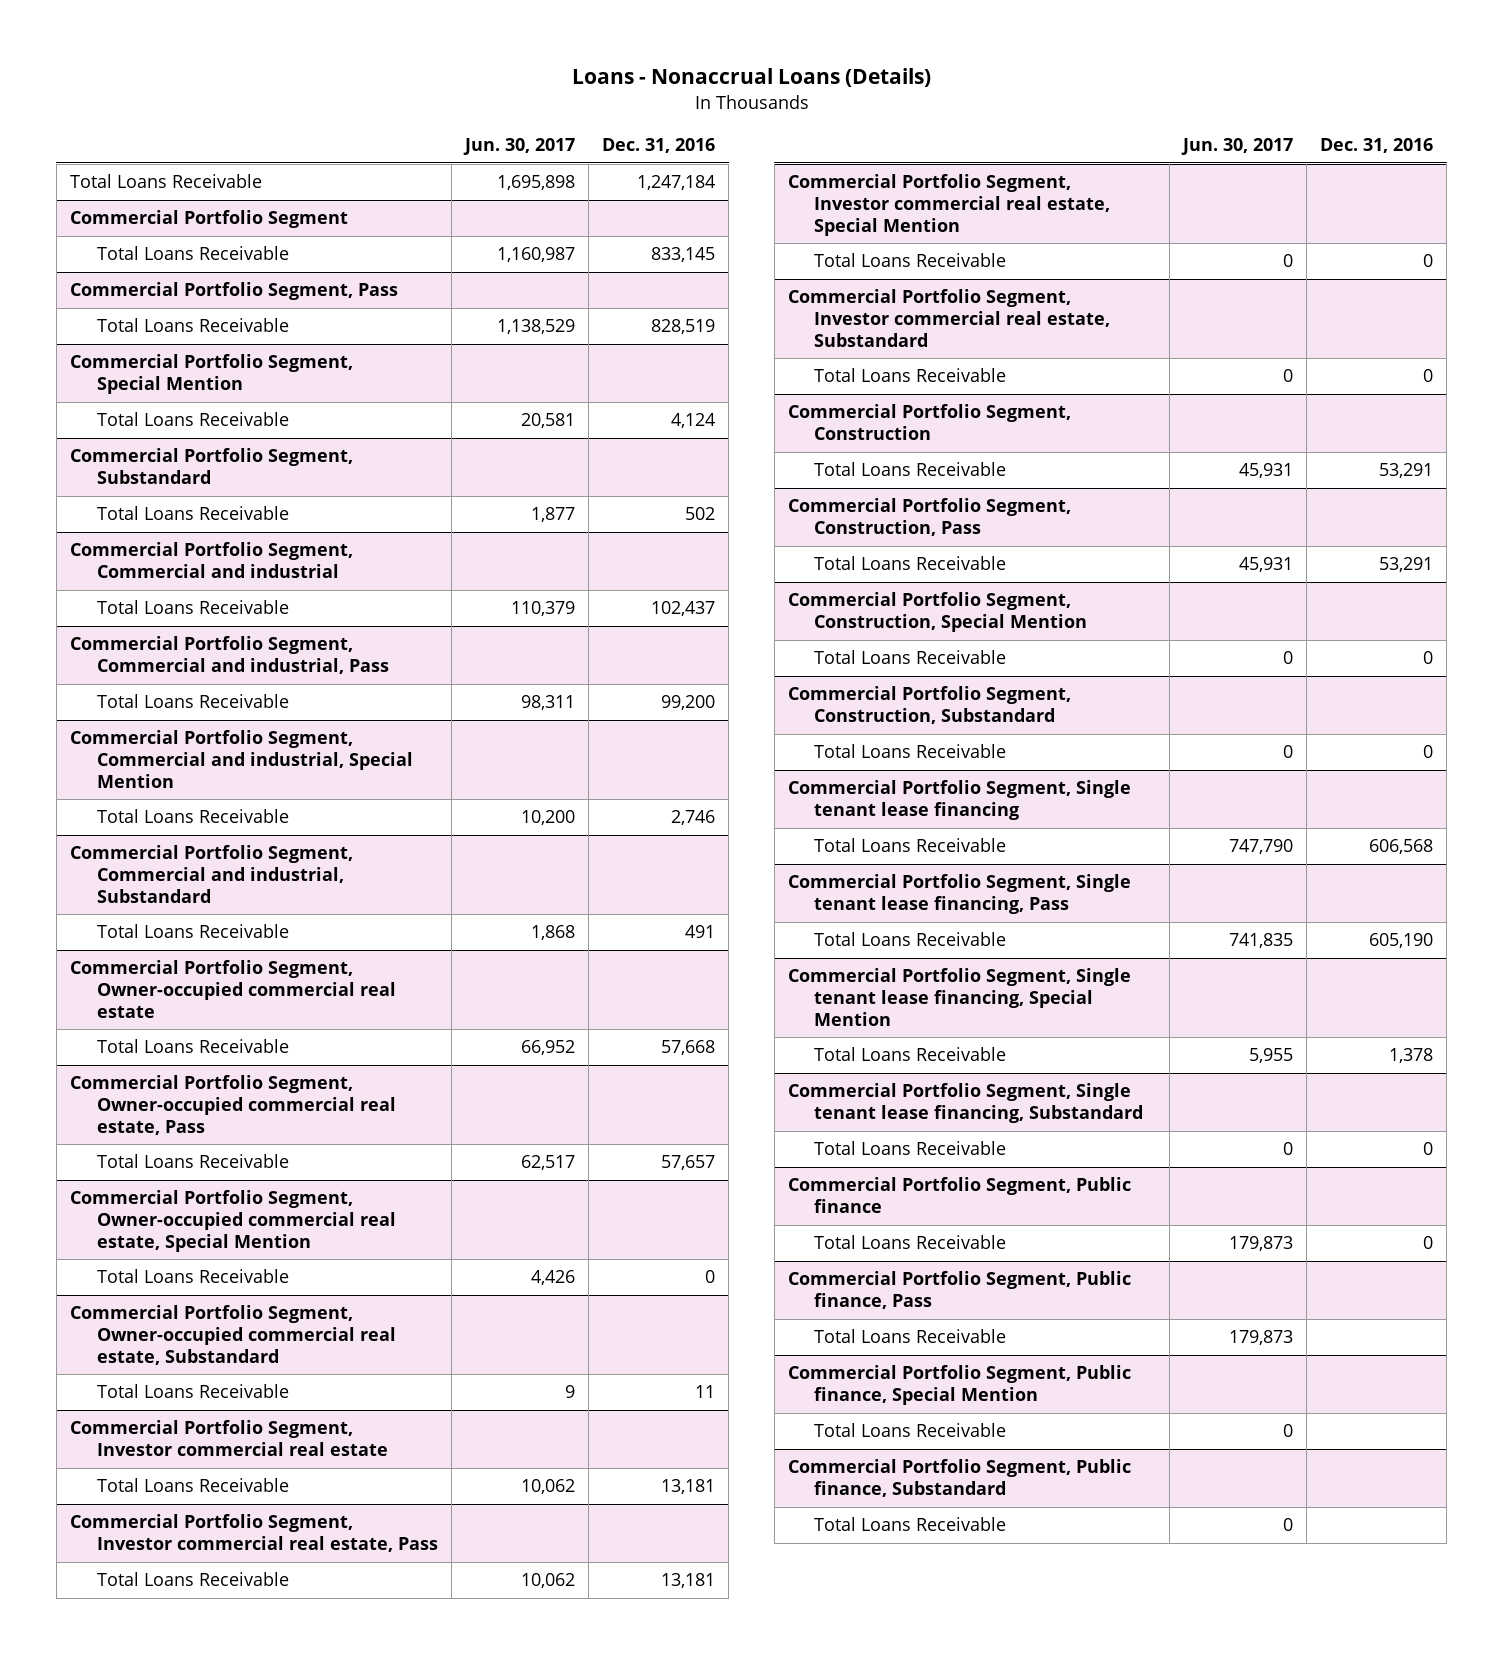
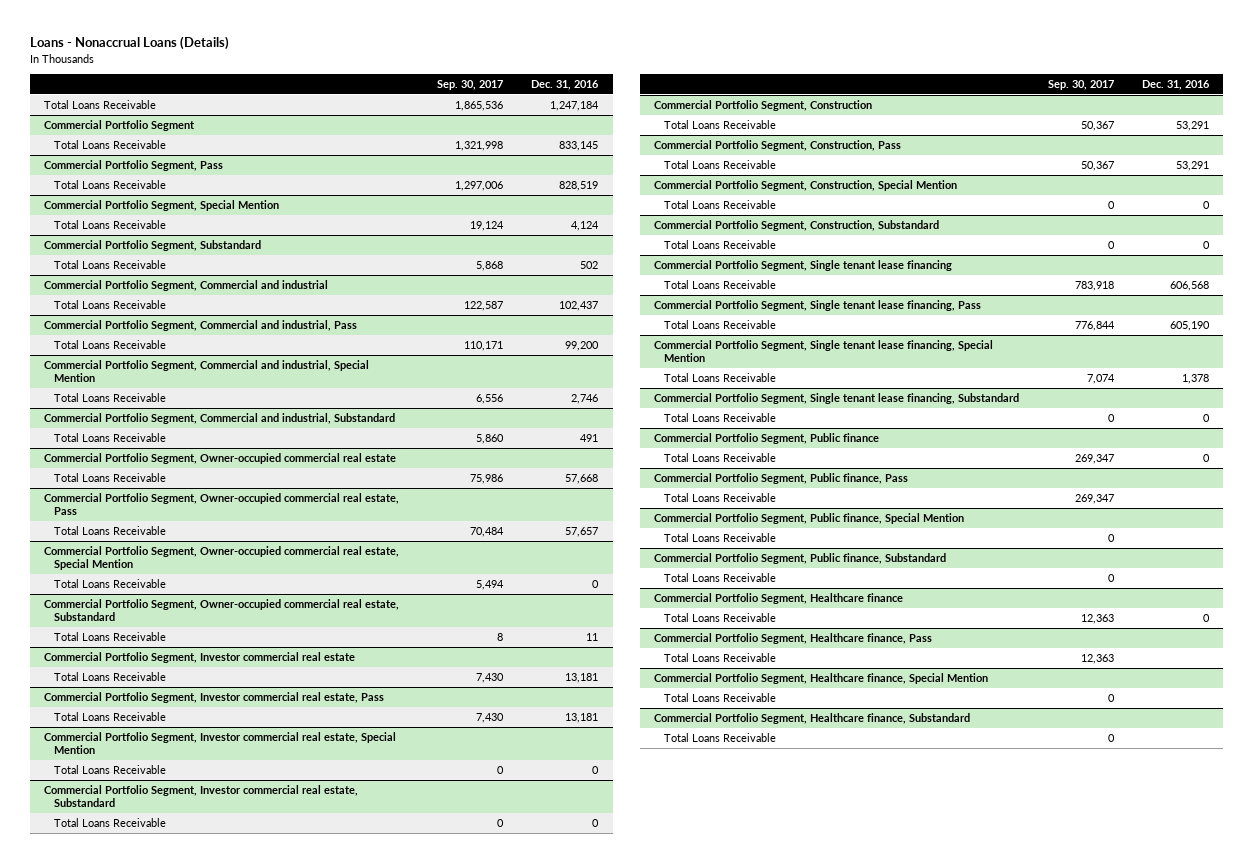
- | Jun. 30, 2017 | Dec. 31, 2016
+ | Sep. 30, 2017 | Dec. 31, 2016
+ Commercial Portfolio Segment, Healthcare finance
+ Total Loans Receivable | 12,363 | 0
+ Commercial Portfolio Segment, Healthcare finance, Pass
+ Total Loans Receivable | 12,363 |
+ Commercial Portfolio Segment, Healthcare finance, Special Mention
+ Total Loans Receivable | 0 |
+ Commercial Portfolio Segment, Healthcare finance, Substandard
+ Total Loans Receivable | 0 |

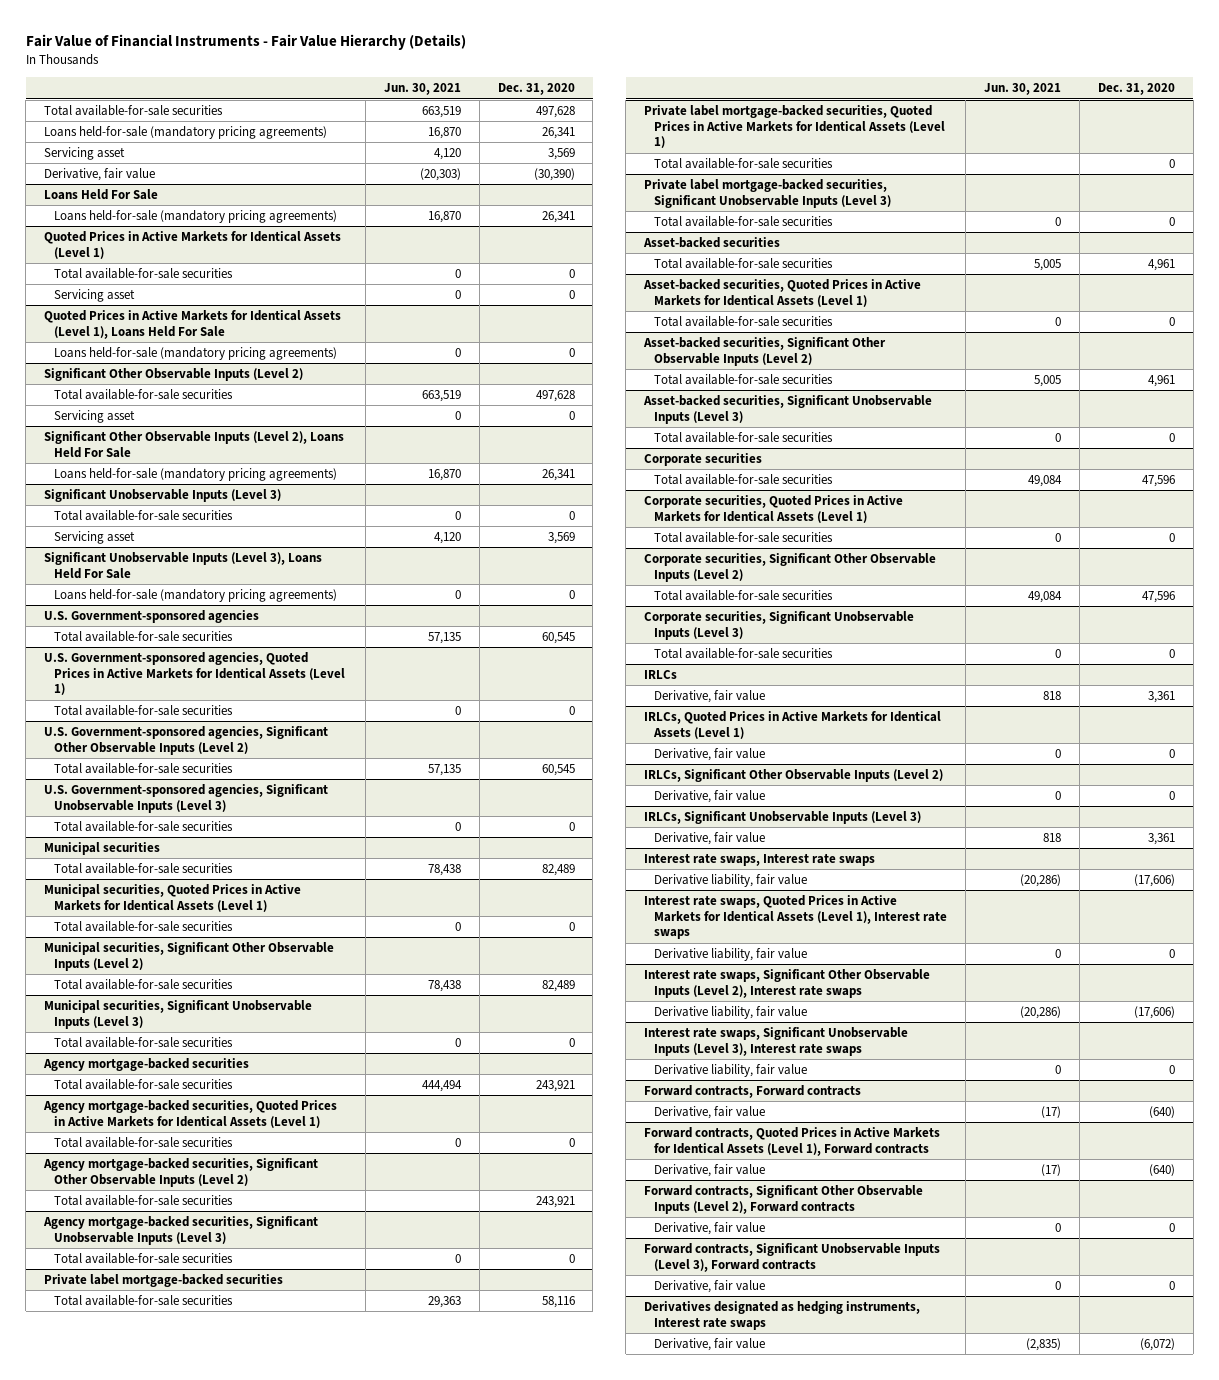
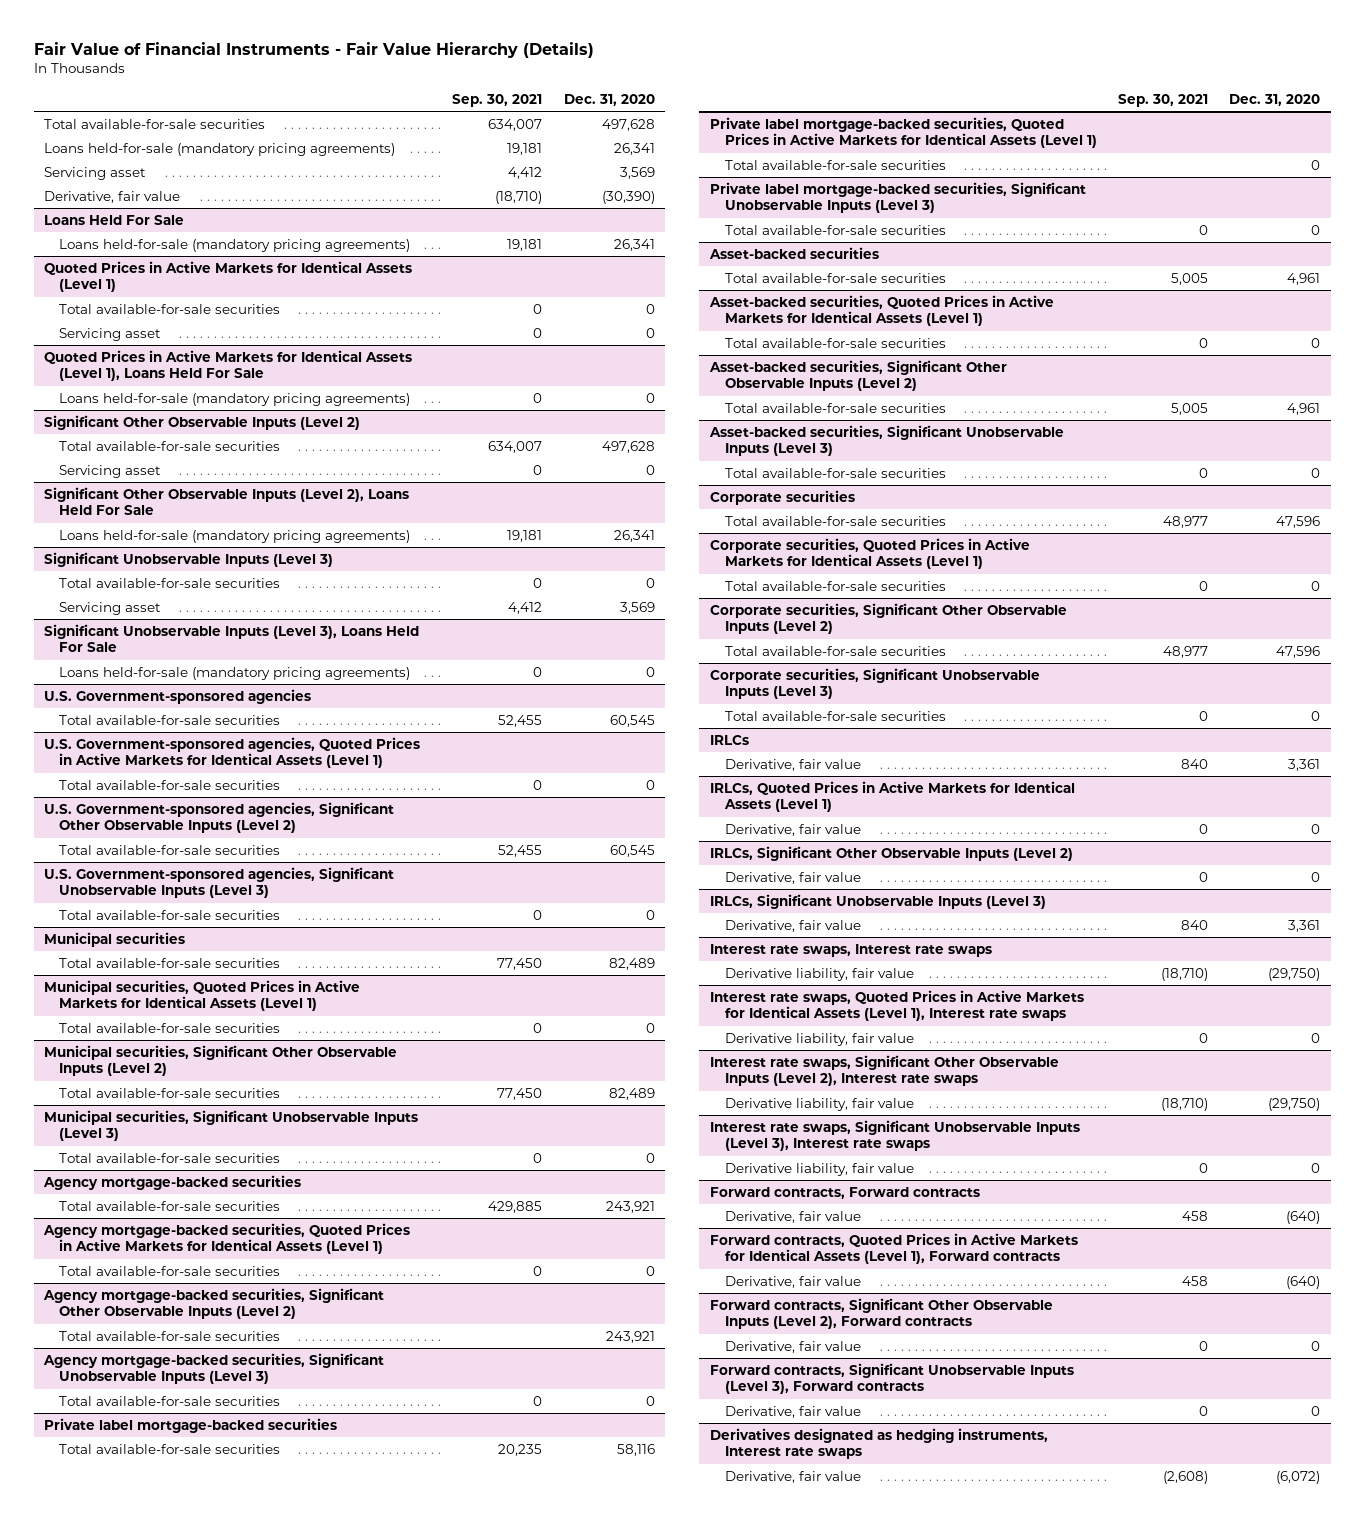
- | Jun. 30, 2021 | Dec. 31, 2020
+ | Sep. 30, 2021 | Dec. 31, 2020
@ Interest rate swaps, Interest rate swaps
- Derivative liability, fair value | (20,286) | (17,606)
+ Derivative liability, fair value | (18,710) | (29,750)
@ Interest rate swaps, Significant Other Observable Inputs (Level 2), Interest rate swaps
- Derivative liability, fair value | (20,286) | (17,606)
+ Derivative liability, fair value | (18,710) | (29,750)

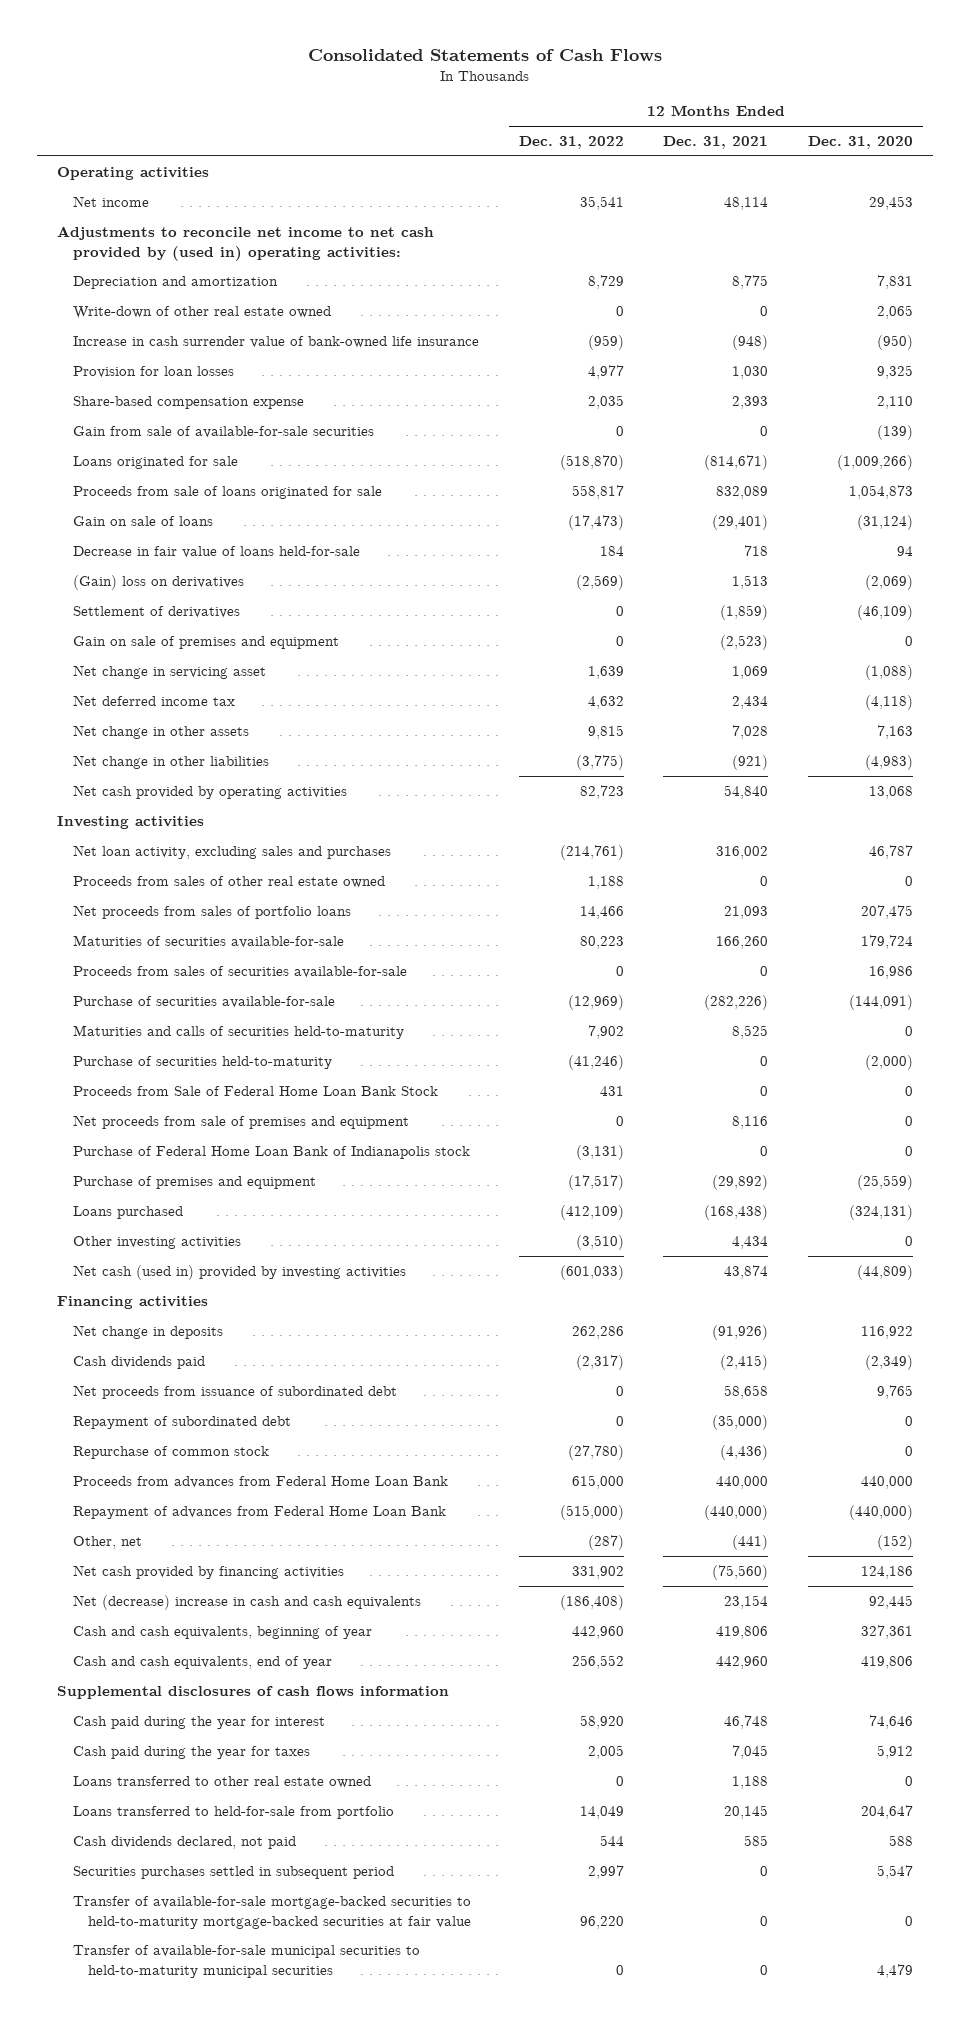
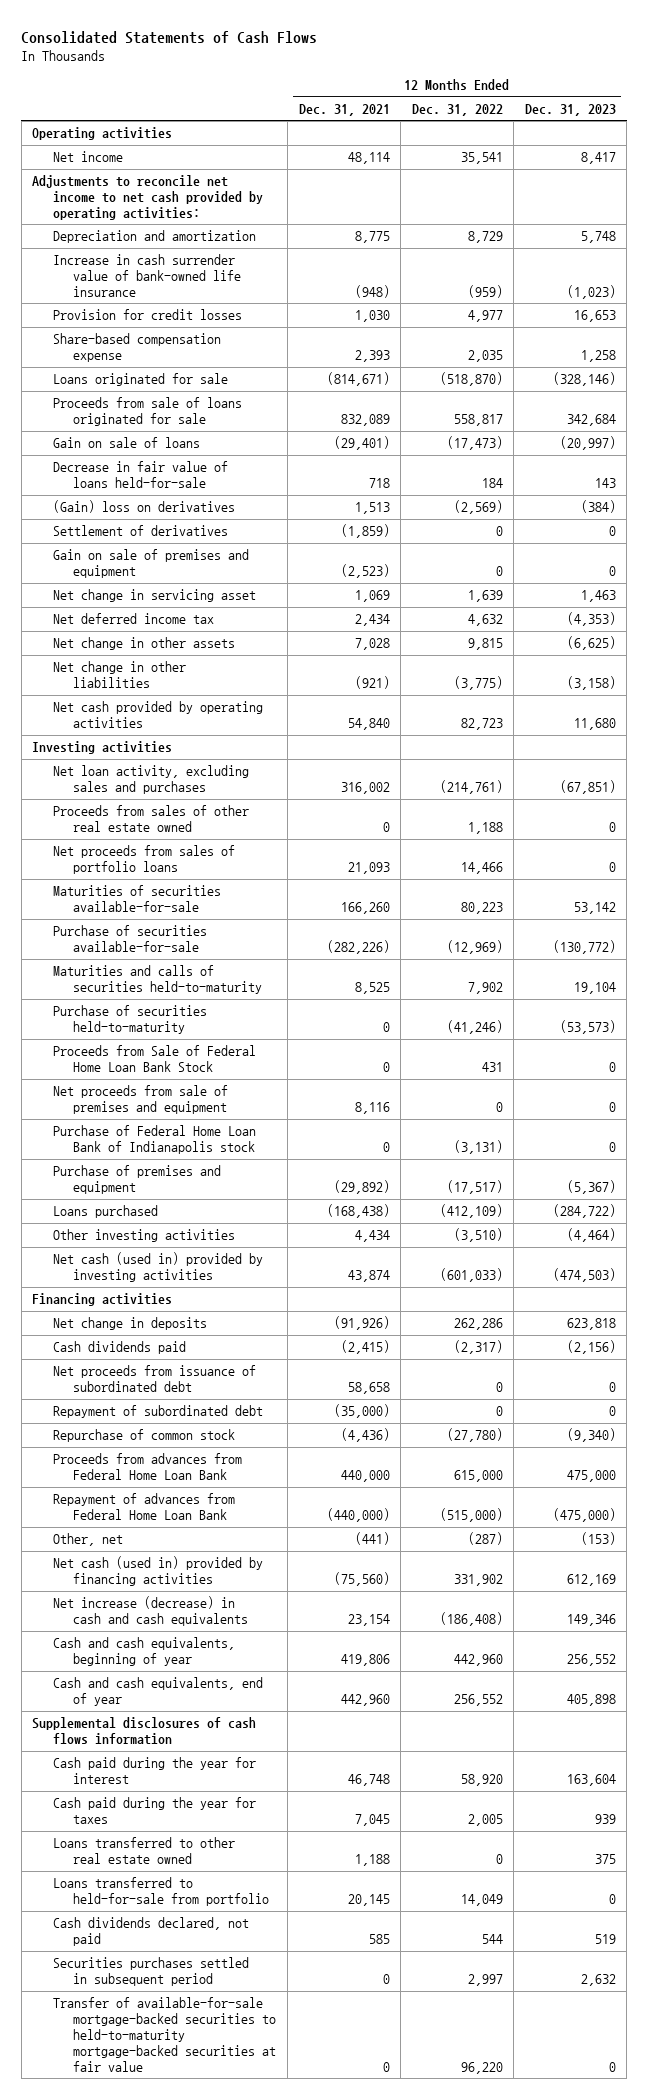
- | 12 Months Ended Dec. 31, 2022 | 12 Months Ended Dec. 31, 2021 | 12 Months Ended Dec. 31, 2020
+ | 12 Months Ended Dec. 31, 2021 | 12 Months Ended Dec. 31, 2022 | 12 Months Ended Dec. 31, 2023
- Adjustments to reconcile net income to net cash provided by (used in) operating activities:
+ Adjustments to reconcile net income to net cash provided by operating activities:
- Write-down of other real estate owned | 0 | 0 | 2,065
- Provision for loan losses | 4,977 | 1,030 | 9,325
+ Provision for credit losses | 1,030 | 4,977 | 16,653
- Gain from sale of available-for-sale securities | 0 | 0 | (139)
- Proceeds from sales of securities available-for-sale | 0 | 0 | 16,986
- Net cash provided by financing activities | 331,902 | (75,560) | 124,186
- Net (decrease) increase in cash and cash equivalents | (186,408) | 23,154 | 92,445
+ Net cash (used in) provided by financing activities | (75,560) | 331,902 | 612,169
+ Net increase (decrease) in cash and cash equivalents | 23,154 | (186,408) | 149,346
- Transfer of available-for-sale municipal securities to held-to-maturity municipal securities | 0 | 0 | 4,479

